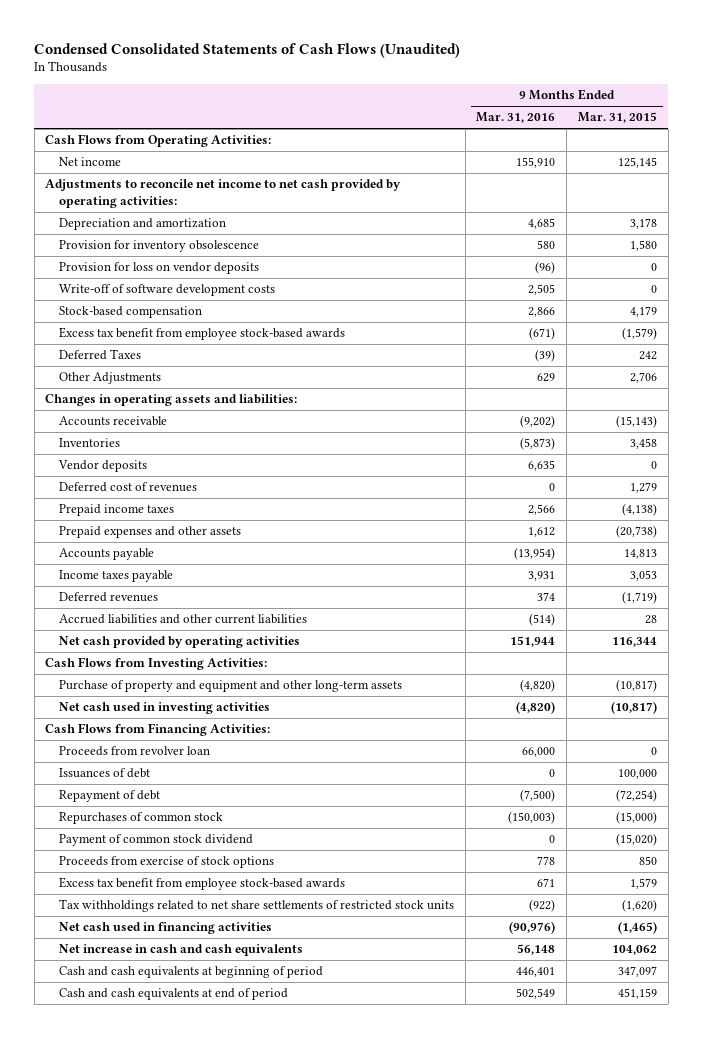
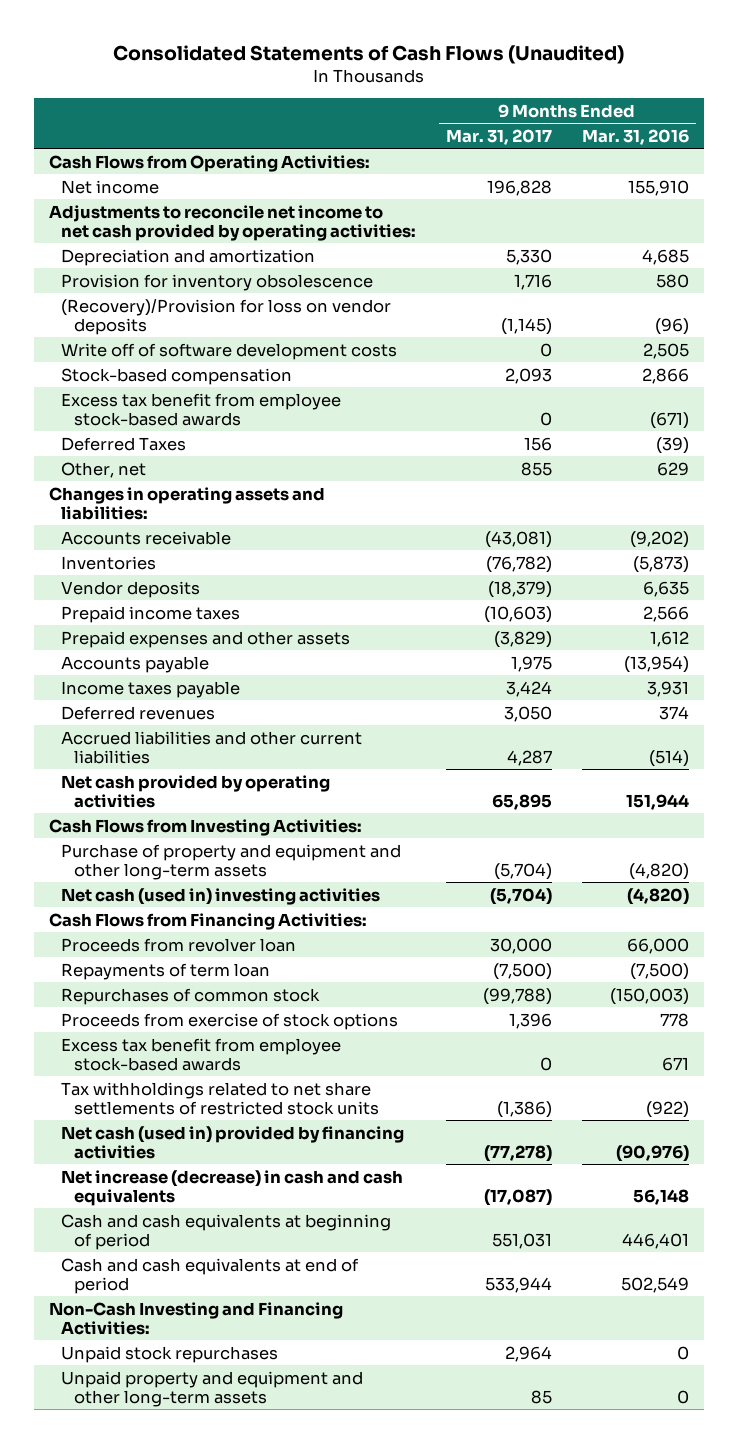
- Condensed Consolidated Statements of Cash Flows (Unaudited)
+ Consolidated Statements of Cash Flows (Unaudited)
- | 9 Months Ended Mar. 31, 2016 | 9 Months Ended Mar. 31, 2015
+ | 9 Months Ended Mar. 31, 2017 | 9 Months Ended Mar. 31, 2016
- Provision for loss on vendor deposits | (96) | 0
- Write-off of software development costs | 2,505 | 0
+ (Recovery)/Provision for loss on vendor deposits | (1,145) | (96)
+ Write off of software development costs | 0 | 2,505
- Other Adjustments | 629 | 2,706
+ Other, net | 855 | 629
- Deferred cost of revenues | 0 | 1,279
- Net cash used in investing activities | (4,820) | (10,817)
+ Net cash (used in) investing activities | (5,704) | (4,820)
- Issuances of debt | 0 | 100,000
- Repayment of debt | (7,500) | (72,254)
+ Repayments of term loan | (7,500) | (7,500)
- Payment of common stock dividend | 0 | (15,020)
- Net cash used in financing activities | (90,976) | (1,465)
- Net increase in cash and cash equivalents | 56,148 | 104,062
+ Net cash (used in) provided by financing activities | (77,278) | (90,976)
+ Net increase (decrease) in cash and cash equivalents | (17,087) | 56,148
+ Non-Cash Investing and Financing Activities:
+ Unpaid stock repurchases | 2,964 | 0
+ Unpaid property and equipment and other long-term assets | 85 | 0

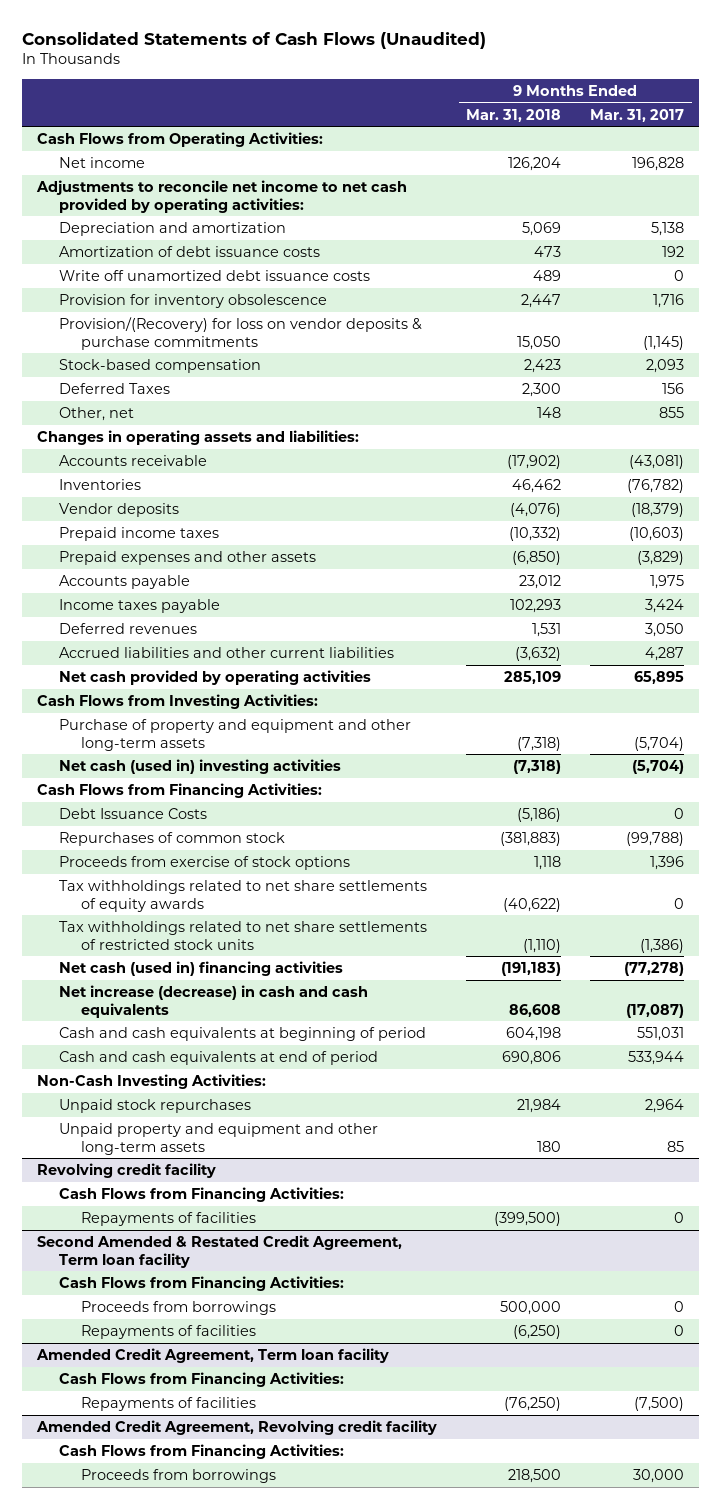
- | 9 Months Ended Mar. 31, 2017 | 9 Months Ended Mar. 31, 2016
+ | 9 Months Ended Mar. 31, 2018 | 9 Months Ended Mar. 31, 2017
- Depreciation and amortization | 5,330 | 4,685
+ Depreciation and amortization | 5,069 | 5,138
+ Amortization of debt issuance costs | 473 | 192
+ Write off unamortized debt issuance costs | 489 | 0
- (Recovery)/Provision for loss on vendor deposits | (1,145) | (96)
- Write off of software development costs | 0 | 2,505
+ Provision/(Recovery) for loss on vendor deposits & purchase commitments | 15,050 | (1,145)
- Excess tax benefit from employee stock-based awards | 0 | (671)
- Proceeds from revolver loan | 30,000 | 66,000
- Repayments of term loan | (7,500) | (7,500)
+ Debt Issuance Costs | (5,186) | 0
- Excess tax benefit from employee stock-based awards | 0 | 671
+ Tax withholdings related to net share settlements of equity awards | (40,622) | 0
- Net cash (used in) provided by financing activities | (77,278) | (90,976)
+ Net cash (used in) financing activities | (191,183) | (77,278)
- Non-Cash Investing and Financing Activities:
+ Non-Cash Investing Activities:
+ Revolving credit facility
+ Cash Flows from Financing Activities:
+ Repayments of facilities | (399,500) | 0
+ Second Amended & Restated Credit Agreement, Term loan facility
+ Cash Flows from Financing Activities:
+ Proceeds from borrowings | 500,000 | 0
+ Repayments of facilities | (6,250) | 0
+ Amended Credit Agreement, Term loan facility
+ Cash Flows from Financing Activities:
+ Repayments of facilities | (76,250) | (7,500)
+ Amended Credit Agreement, Revolving credit facility
+ Cash Flows from Financing Activities:
+ Proceeds from borrowings | 218,500 | 30,000

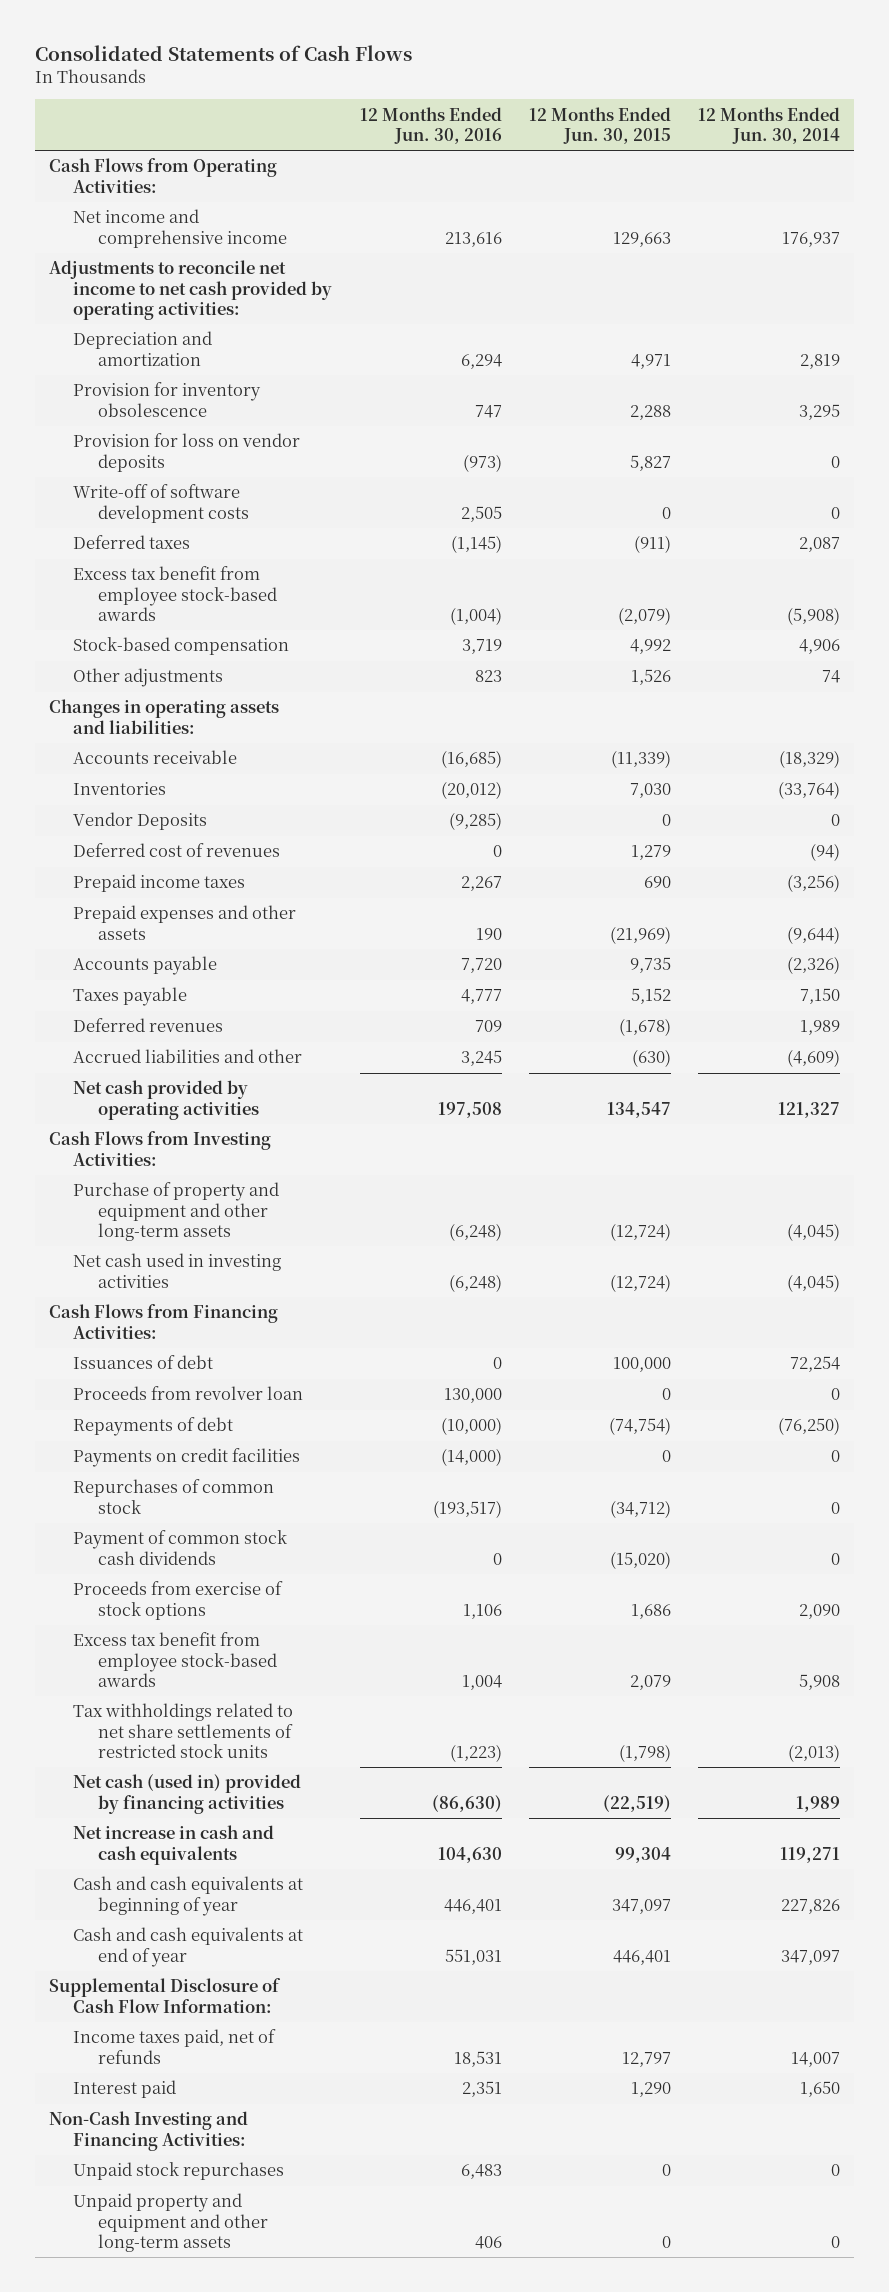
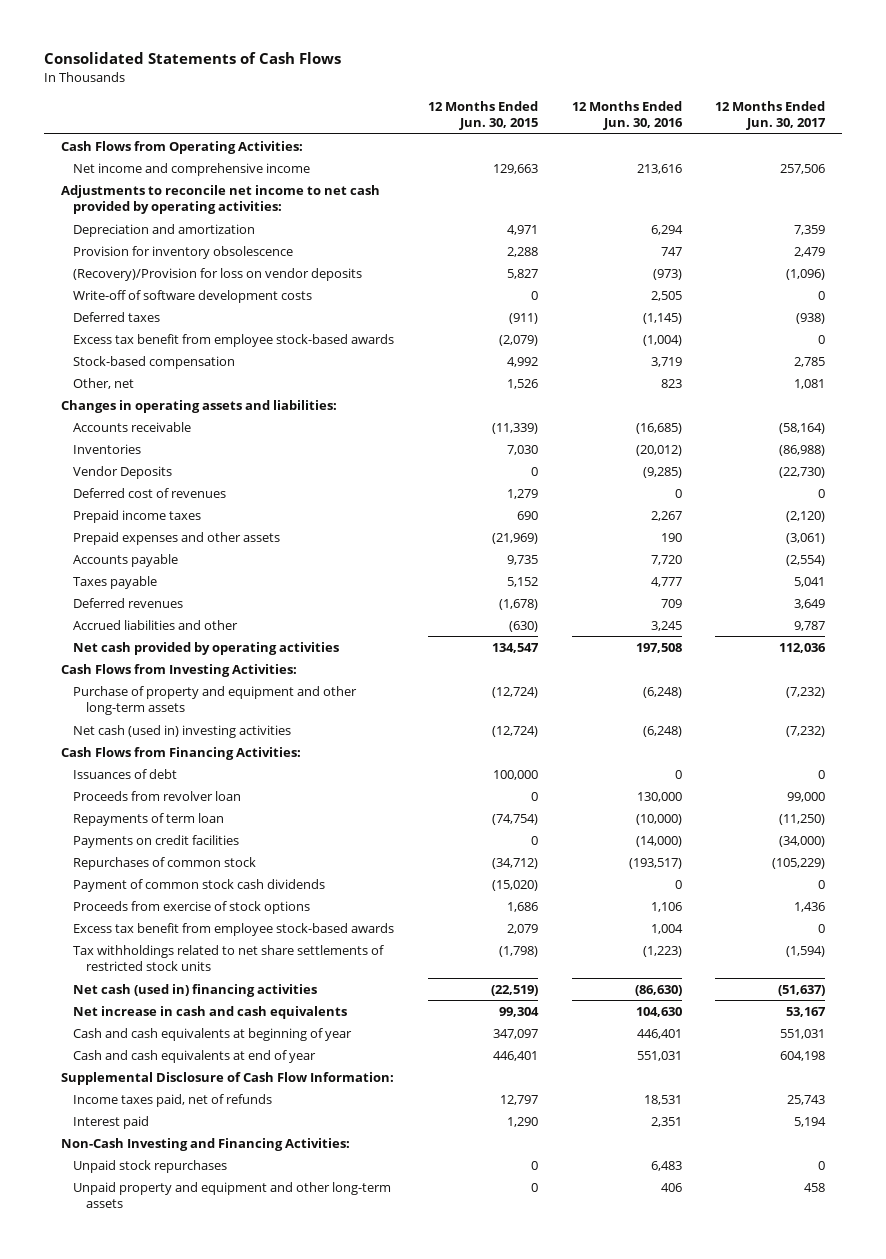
- | 12 Months Ended Jun. 30, 2016 | 12 Months Ended Jun. 30, 2015 | 12 Months Ended Jun. 30, 2014
+ | 12 Months Ended Jun. 30, 2015 | 12 Months Ended Jun. 30, 2016 | 12 Months Ended Jun. 30, 2017
- Provision for loss on vendor deposits | (973) | 5,827 | 0
+ (Recovery)/Provision for loss on vendor deposits | 5,827 | (973) | (1,096)
- Other adjustments | 823 | 1,526 | 74
+ Other, net | 1,526 | 823 | 1,081
- Net cash used in investing activities | (6,248) | (12,724) | (4,045)
+ Net cash (used in) investing activities | (12,724) | (6,248) | (7,232)
- Repayments of debt | (10,000) | (74,754) | (76,250)
+ Repayments of term loan | (74,754) | (10,000) | (11,250)
- Net cash (used in) provided by financing activities | (86,630) | (22,519) | 1,989
+ Net cash (used in) financing activities | (22,519) | (86,630) | (51,637)

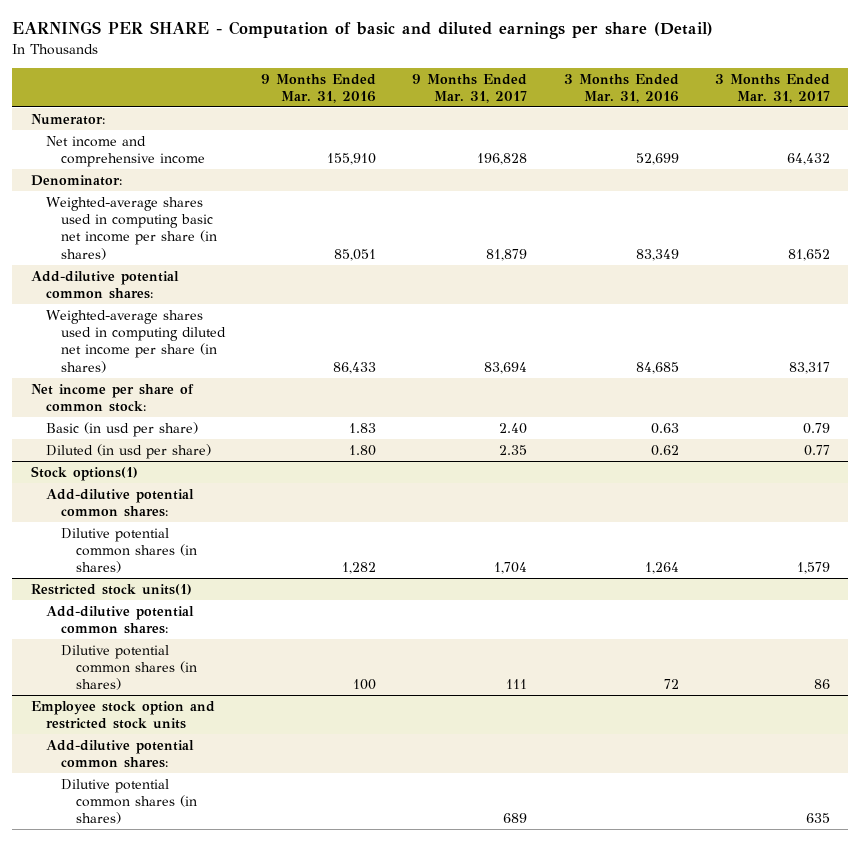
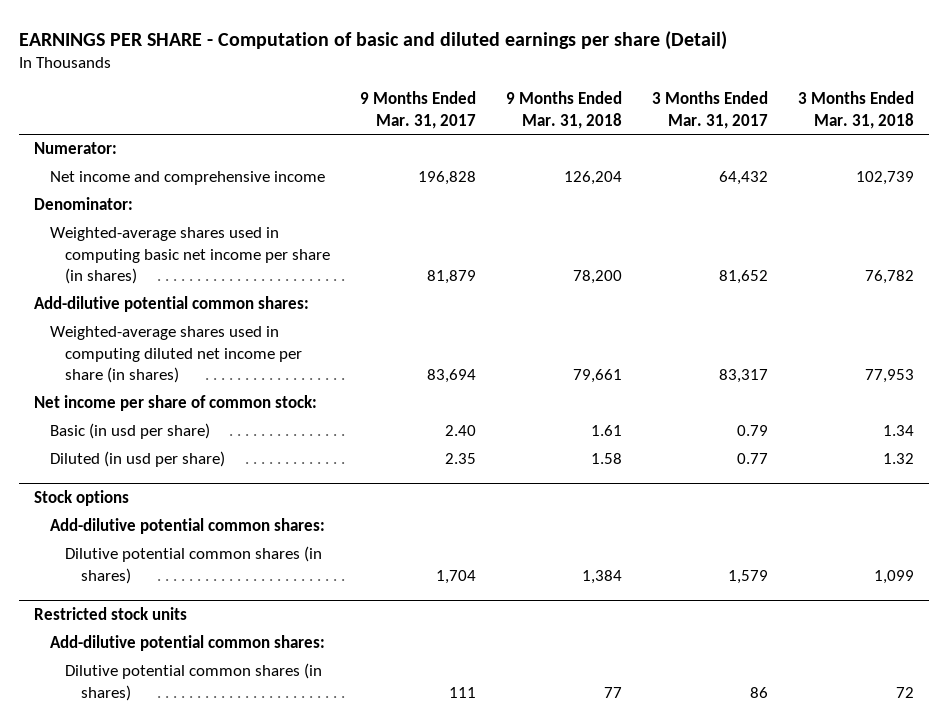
- | 9 Months Ended Mar. 31, 2016 | 9 Months Ended Mar. 31, 2017 | 3 Months Ended Mar. 31, 2016 | 3 Months Ended Mar. 31, 2017
+ | 9 Months Ended Mar. 31, 2017 | 9 Months Ended Mar. 31, 2018 | 3 Months Ended Mar. 31, 2017 | 3 Months Ended Mar. 31, 2018
- Stock options(1)
+ Stock options
- Restricted stock units(1)
+ Restricted stock units
- Employee stock option and restricted stock units
- Add-dilutive potential common shares:
- Dilutive potential common shares (in shares) | | 689 | | 635

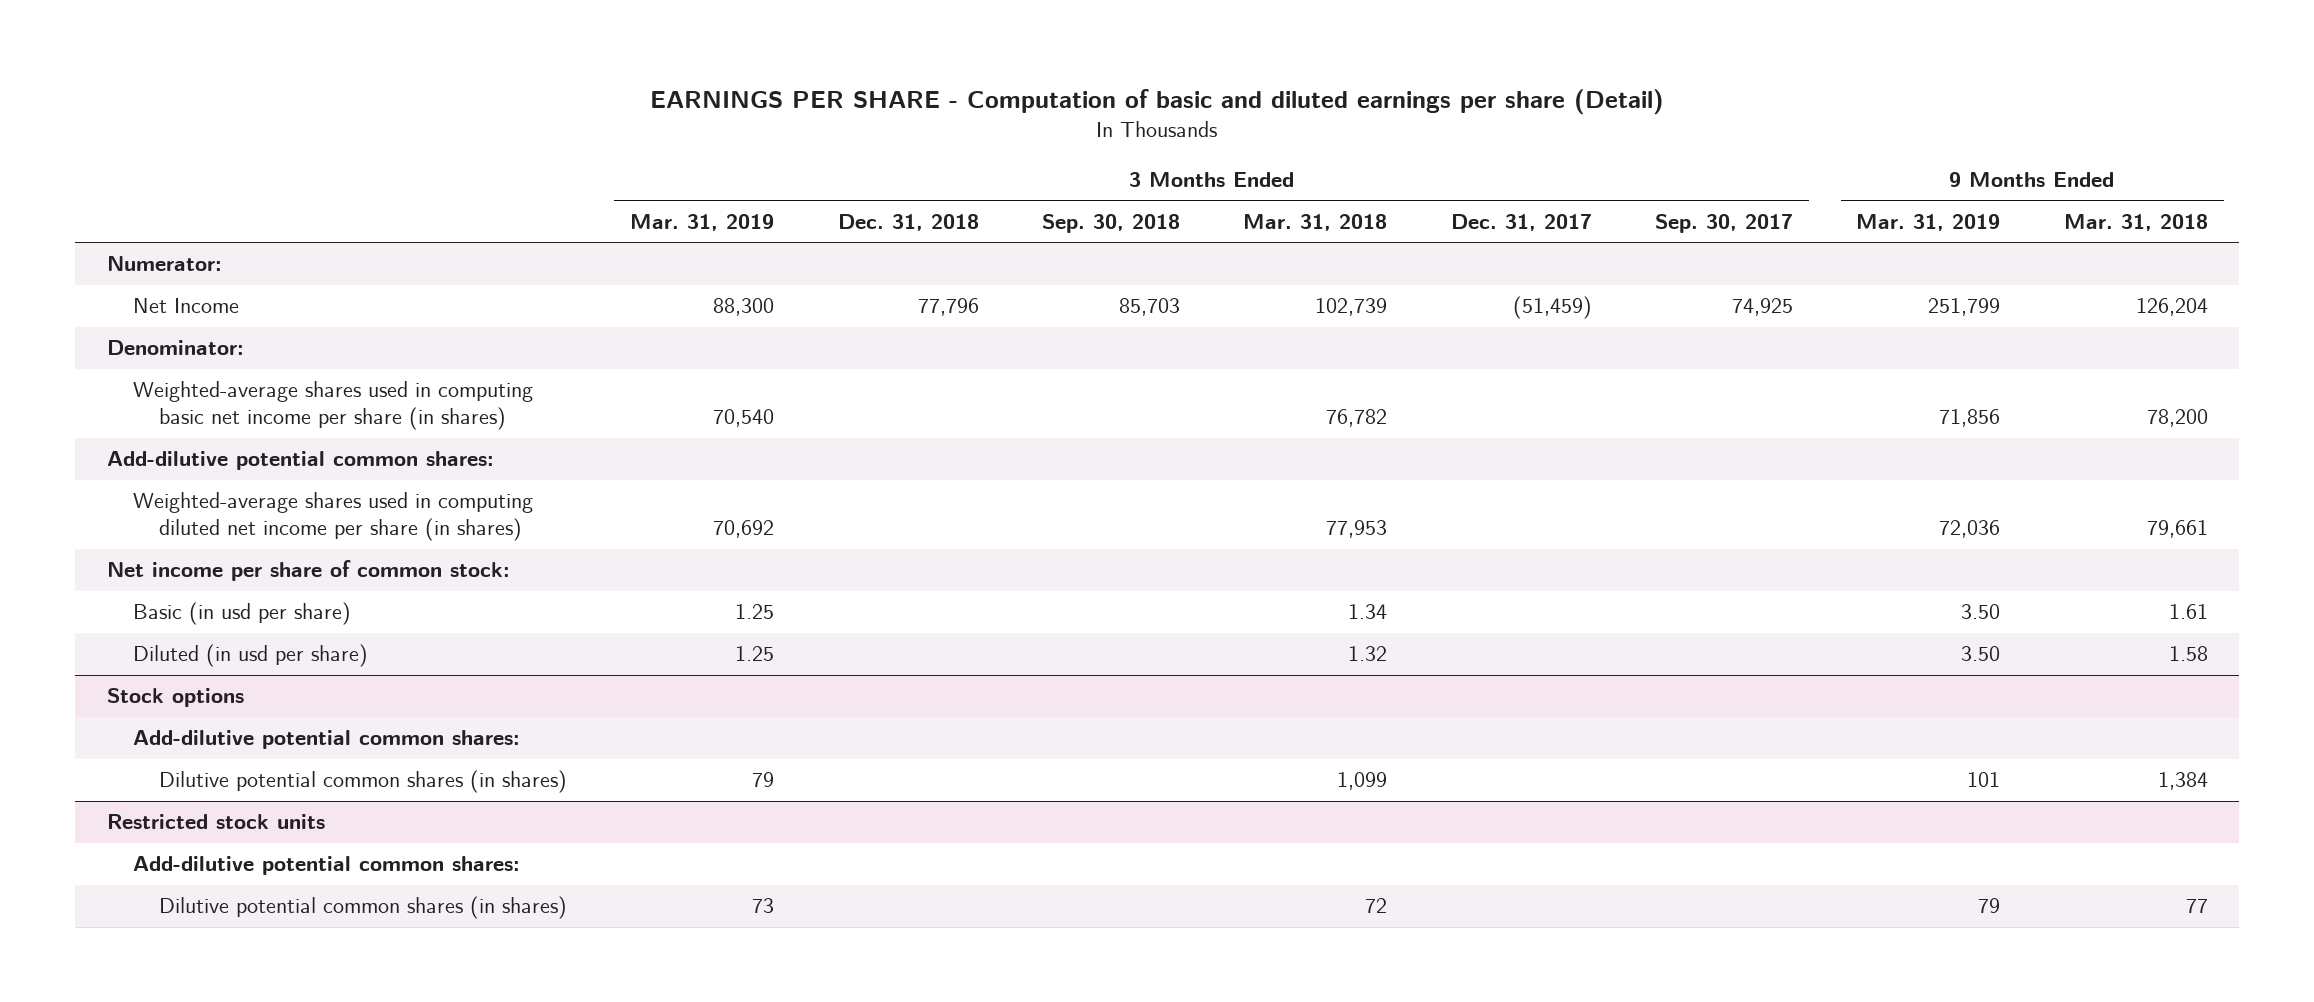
- | 9 Months Ended Mar. 31, 2017 | 9 Months Ended Mar. 31, 2018 | 3 Months Ended Mar. 31, 2017 | 3 Months Ended Mar. 31, 2018
+ | 3 Months Ended Mar. 31, 2019 | 3 Months Ended Dec. 31, 2018 | 3 Months Ended Sep. 30, 2018 | 3 Months Ended Mar. 31, 2018 | 3 Months Ended Dec. 31, 2017 | 3 Months Ended Sep. 30, 2017 | 9 Months Ended Mar. 31, 2019 | 9 Months Ended Mar. 31, 2018
- Net income and comprehensive income | 196,828 | 126,204 | 64,432 | 102,739
+ Net Income | 88,300 | 77,796 | 85,703 | 102,739 | (51,459) | 74,925 | 251,799 | 126,204

